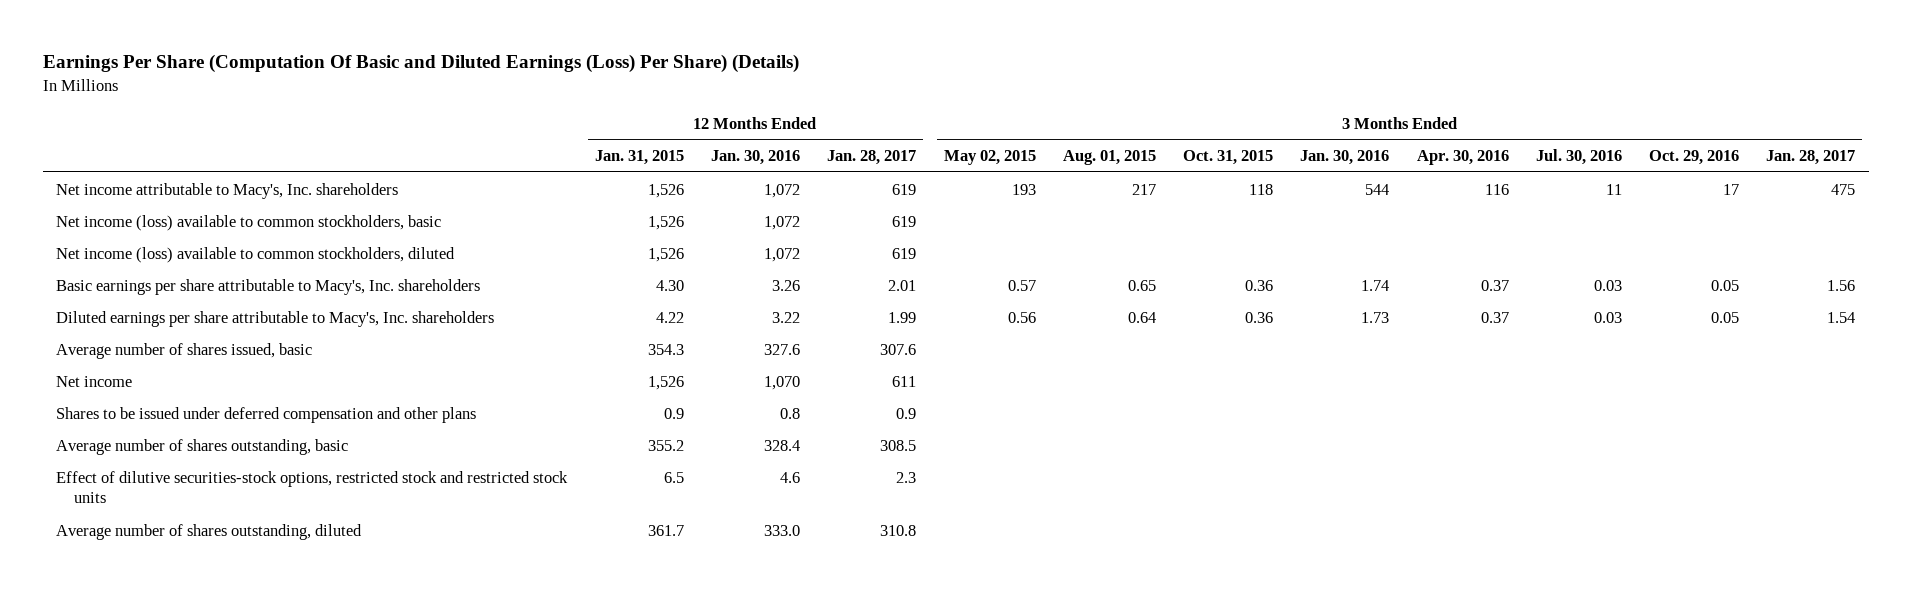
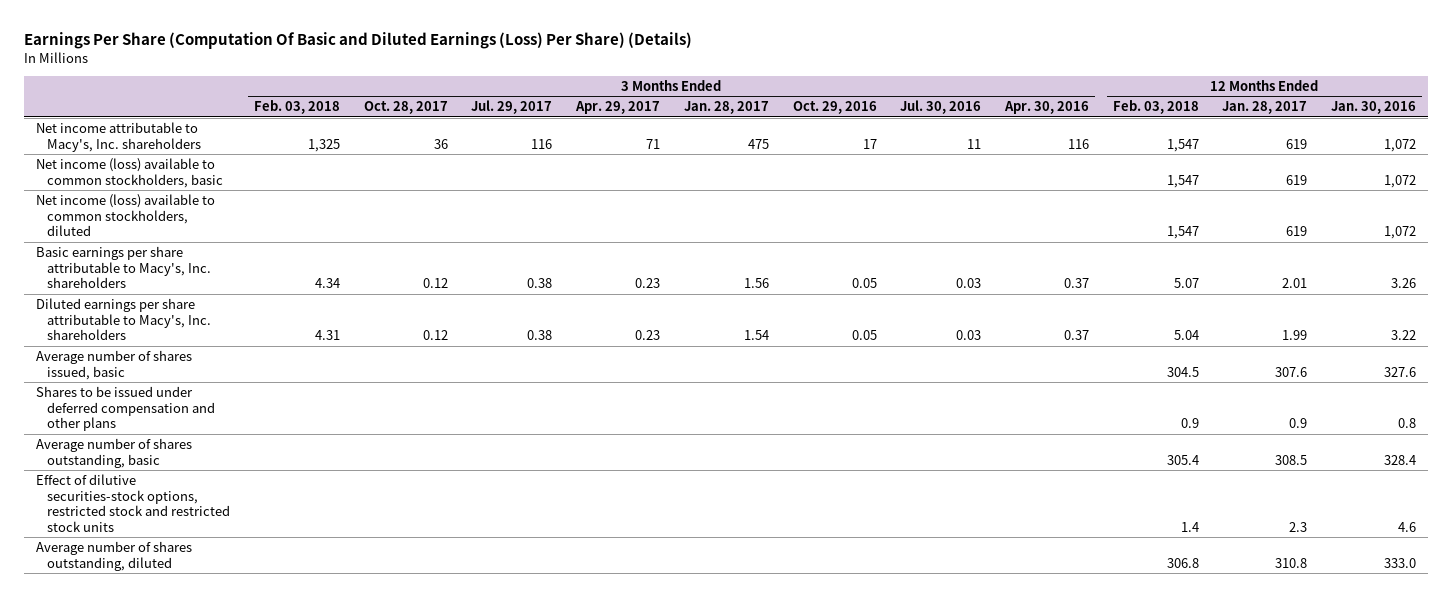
- | 12 Months Ended Jan. 31, 2015 | 12 Months Ended Jan. 30, 2016 | 12 Months Ended Jan. 28, 2017 | 3 Months Ended May 02, 2015 | 3 Months Ended Aug. 01, 2015 | 3 Months Ended Oct. 31, 2015 | 3 Months Ended Jan. 30, 2016 | 3 Months Ended Apr. 30, 2016 | 3 Months Ended Jul. 30, 2016 | 3 Months Ended Oct. 29, 2016 | 3 Months Ended Jan. 28, 2017
+ | 3 Months Ended Feb. 03, 2018 | 3 Months Ended Oct. 28, 2017 | 3 Months Ended Jul. 29, 2017 | 3 Months Ended Apr. 29, 2017 | 3 Months Ended Jan. 28, 2017 | 3 Months Ended Oct. 29, 2016 | 3 Months Ended Jul. 30, 2016 | 3 Months Ended Apr. 30, 2016 | 12 Months Ended Feb. 03, 2018 | 12 Months Ended Jan. 28, 2017 | 12 Months Ended Jan. 30, 2016
- Net income | 1,526 | 1,070 | 611 | | | | | | | |

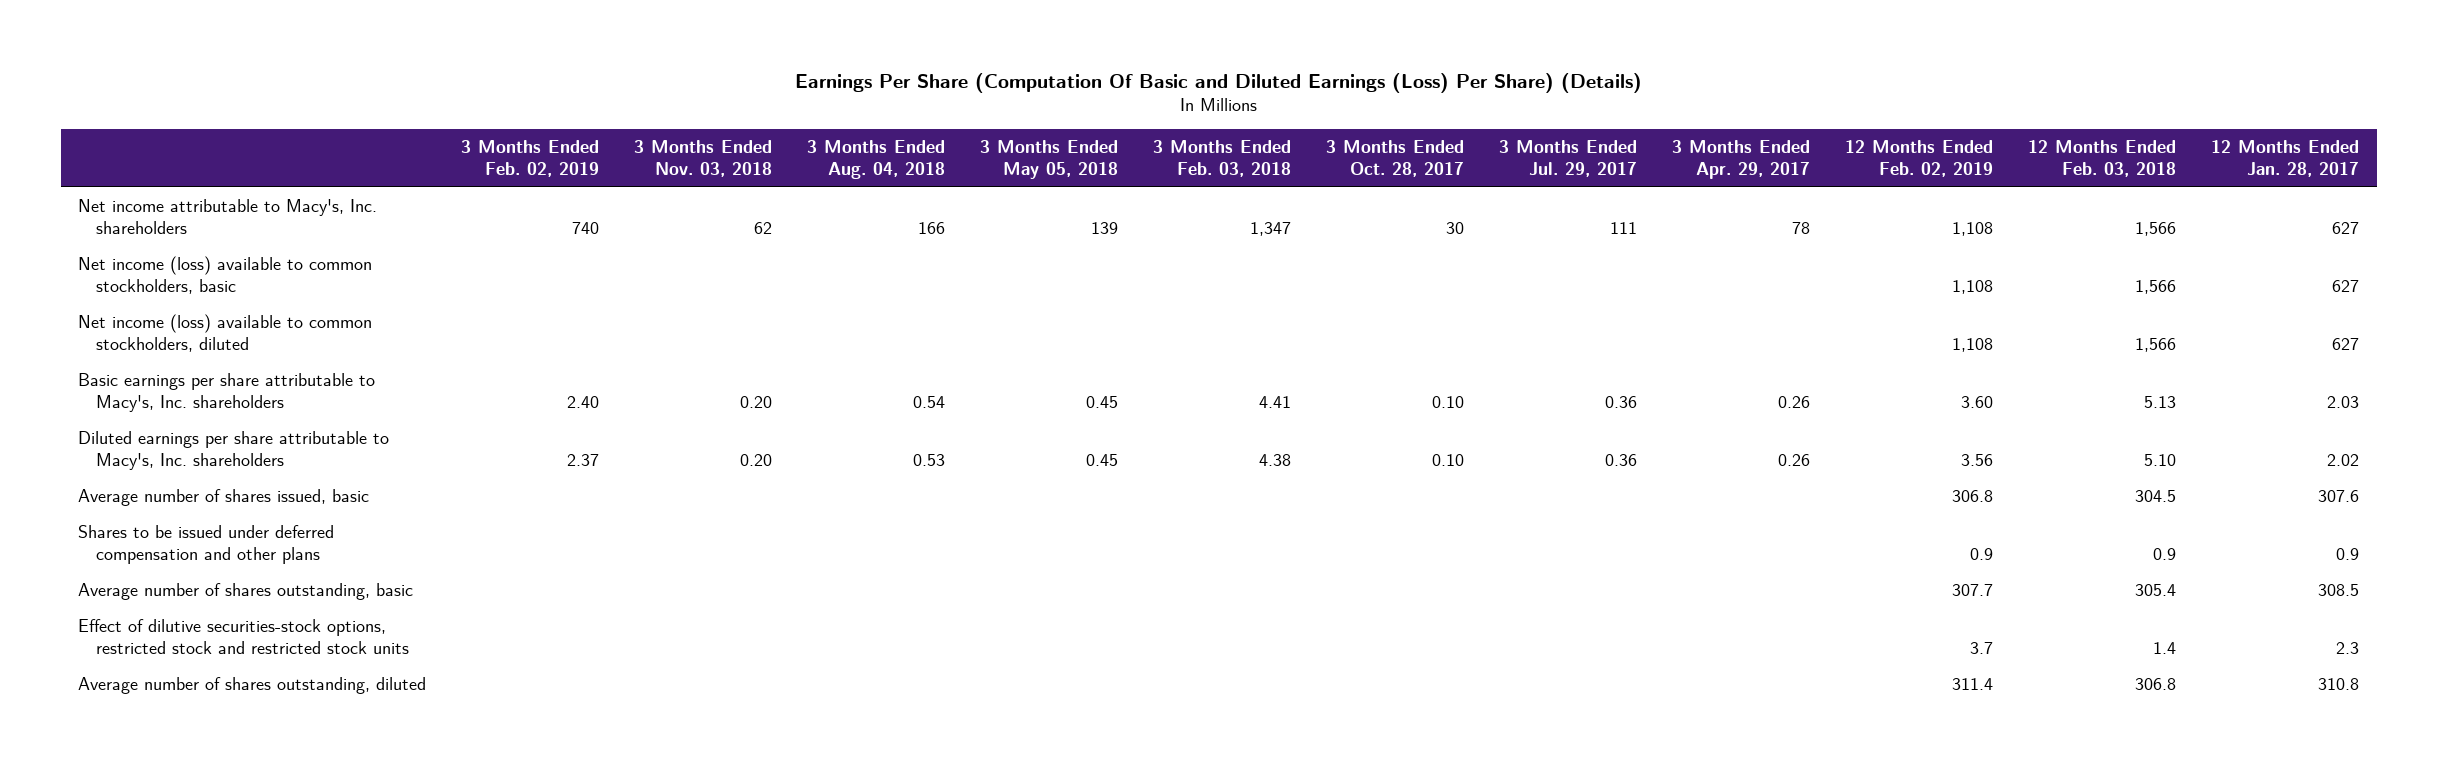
- | 3 Months Ended Feb. 03, 2018 | 3 Months Ended Oct. 28, 2017 | 3 Months Ended Jul. 29, 2017 | 3 Months Ended Apr. 29, 2017 | 3 Months Ended Jan. 28, 2017 | 3 Months Ended Oct. 29, 2016 | 3 Months Ended Jul. 30, 2016 | 3 Months Ended Apr. 30, 2016 | 12 Months Ended Feb. 03, 2018 | 12 Months Ended Jan. 28, 2017 | 12 Months Ended Jan. 30, 2016
+ | 3 Months Ended Feb. 02, 2019 | 3 Months Ended Nov. 03, 2018 | 3 Months Ended Aug. 04, 2018 | 3 Months Ended May 05, 2018 | 3 Months Ended Feb. 03, 2018 | 3 Months Ended Oct. 28, 2017 | 3 Months Ended Jul. 29, 2017 | 3 Months Ended Apr. 29, 2017 | 12 Months Ended Feb. 02, 2019 | 12 Months Ended Feb. 03, 2018 | 12 Months Ended Jan. 28, 2017
- Net income attributable to Macy's, Inc. shareholders | 1,325 | 36 | 116 | 71 | 475 | 17 | 11 | 116 | 1,547 | 619 | 1,072
- Net income (loss) available to common stockholders, basic | | | | | | | | | 1,547 | 619 | 1,072
- Net income (loss) available to common stockholders, diluted | | | | | | | | | 1,547 | 619 | 1,072
- Basic earnings per share attributable to Macy's, Inc. shareholders | 4.34 | 0.12 | 0.38 | 0.23 | 1.56 | 0.05 | 0.03 | 0.37 | 5.07 | 2.01 | 3.26
- Diluted earnings per share attributable to Macy's, Inc. shareholders | 4.31 | 0.12 | 0.38 | 0.23 | 1.54 | 0.05 | 0.03 | 0.37 | 5.04 | 1.99 | 3.22
+ Net income attributable to Macy's, Inc. shareholders | 740 | 62 | 166 | 139 | 1,347 | 30 | 111 | 78 | 1,108 | 1,566 | 627
+ Net income (loss) available to common stockholders, basic | | | | | | | | | 1,108 | 1,566 | 627
+ Net income (loss) available to common stockholders, diluted | | | | | | | | | 1,108 | 1,566 | 627
+ Basic earnings per share attributable to Macy's, Inc. shareholders | 2.40 | 0.20 | 0.54 | 0.45 | 4.41 | 0.10 | 0.36 | 0.26 | 3.60 | 5.13 | 2.03
+ Diluted earnings per share attributable to Macy's, Inc. shareholders | 2.37 | 0.20 | 0.53 | 0.45 | 4.38 | 0.10 | 0.36 | 0.26 | 3.56 | 5.10 | 2.02

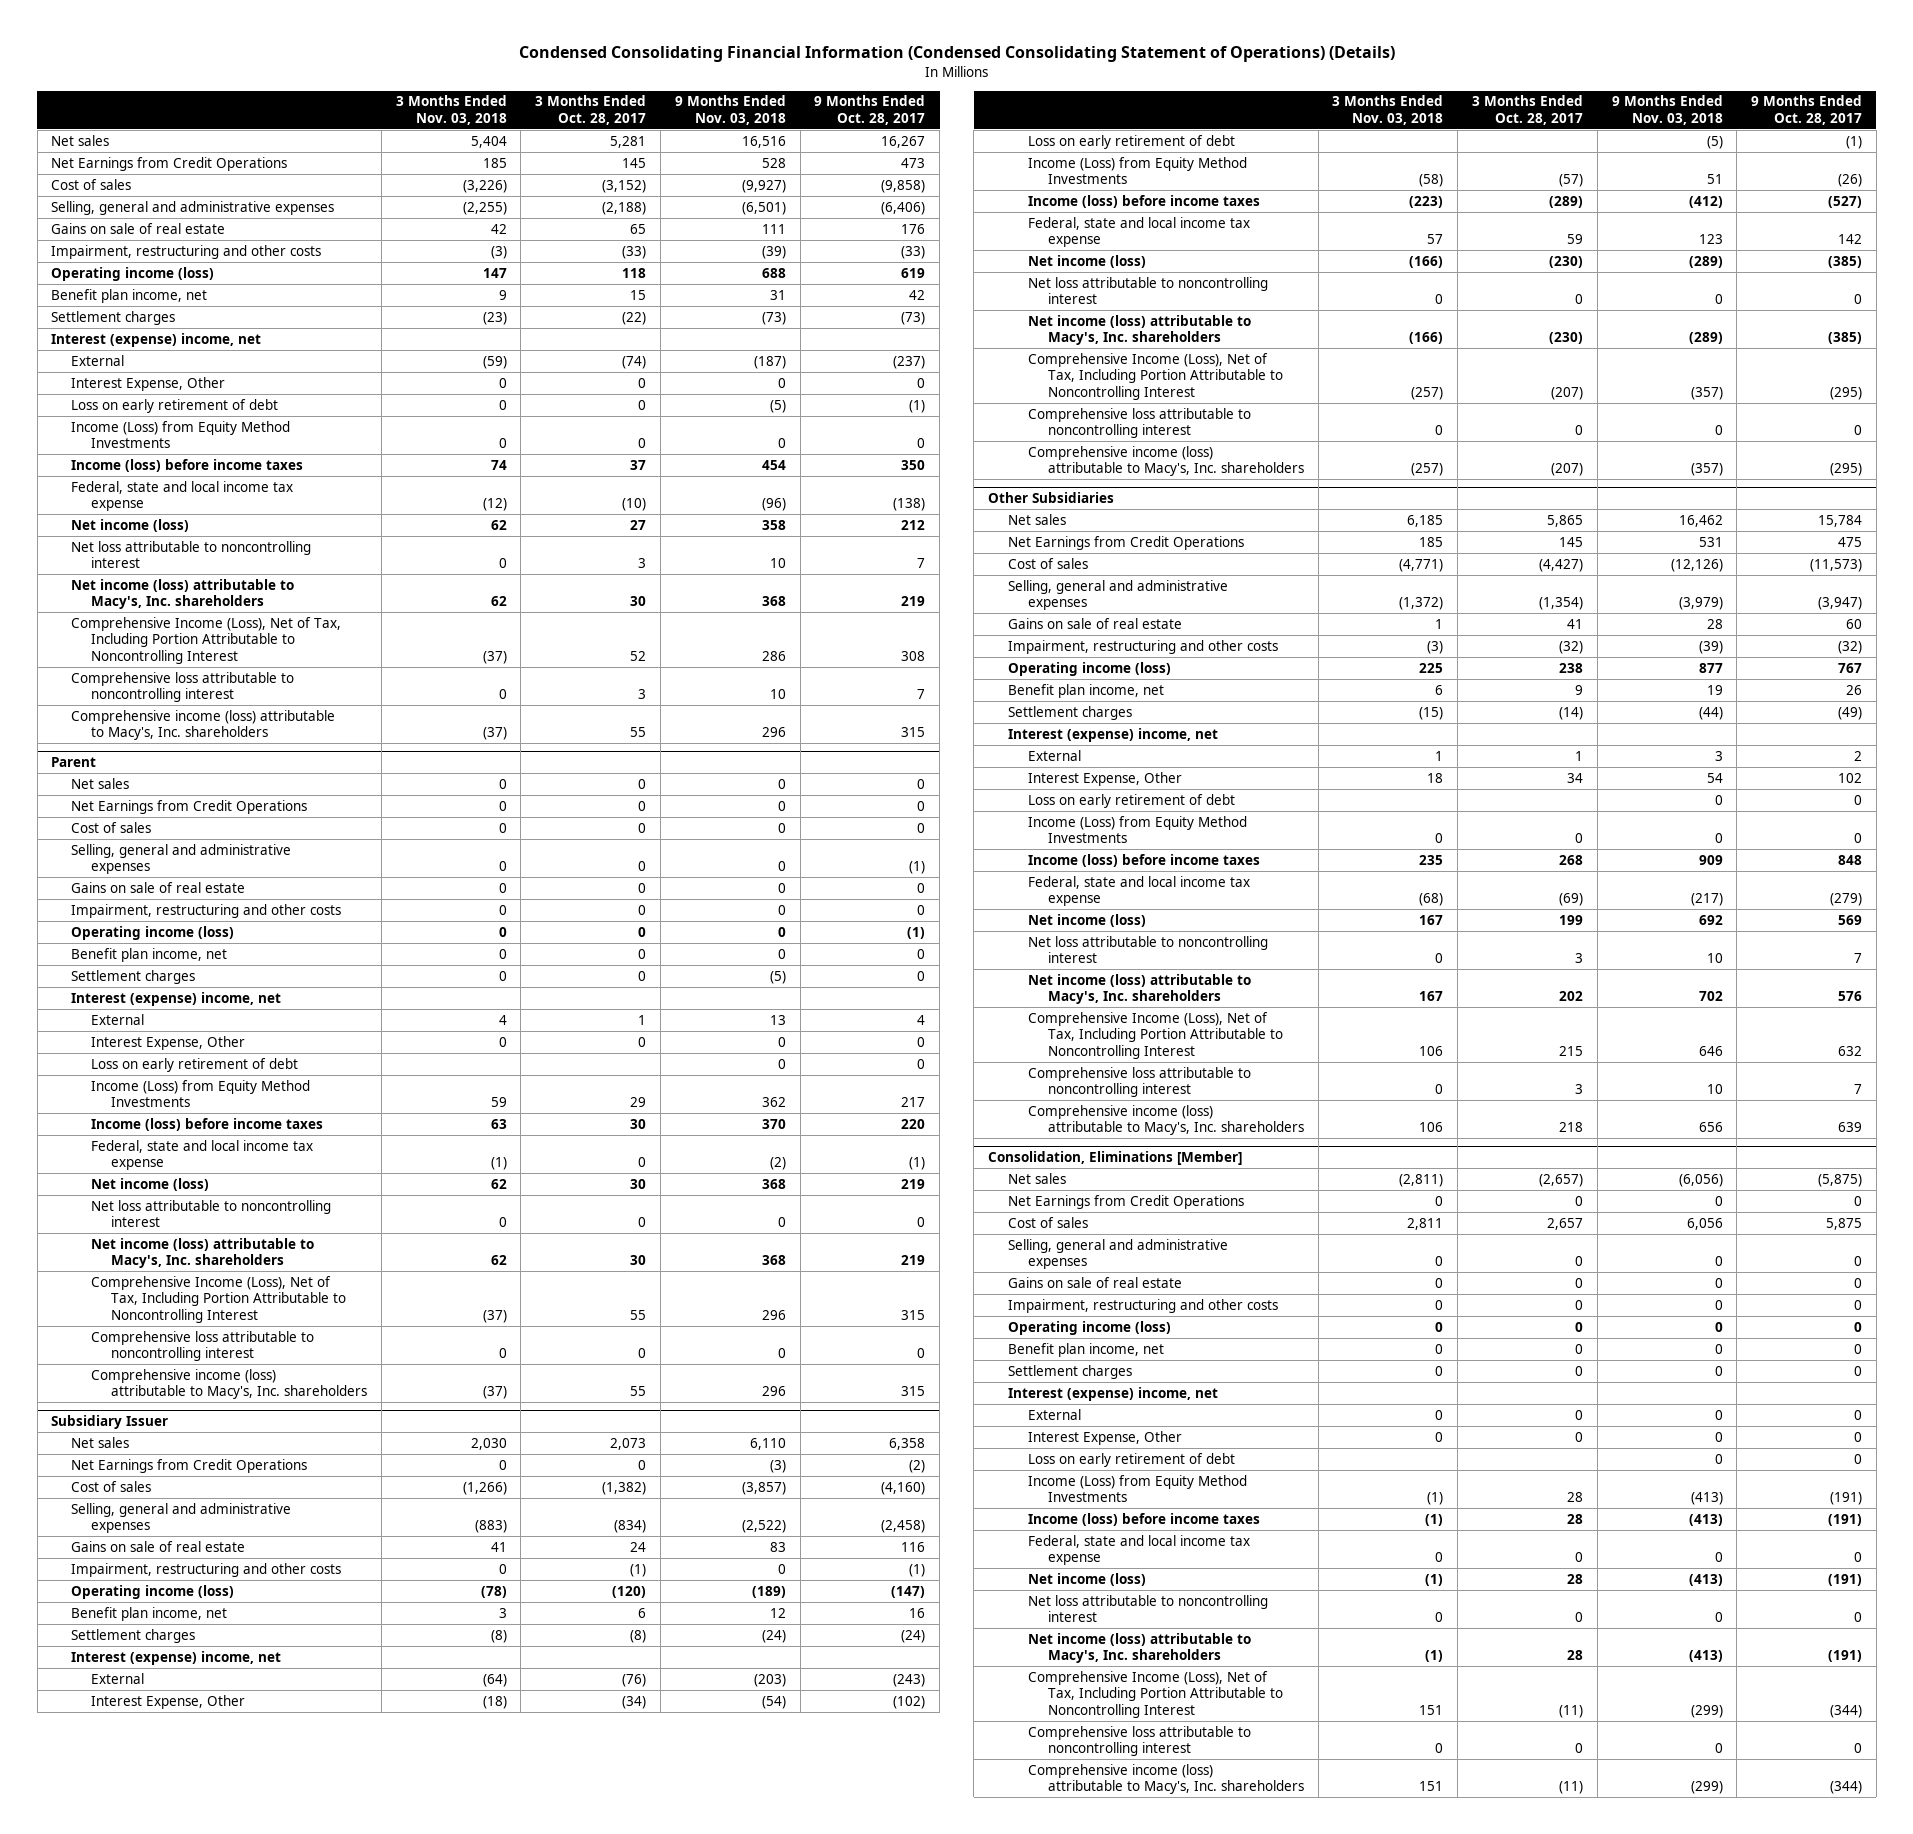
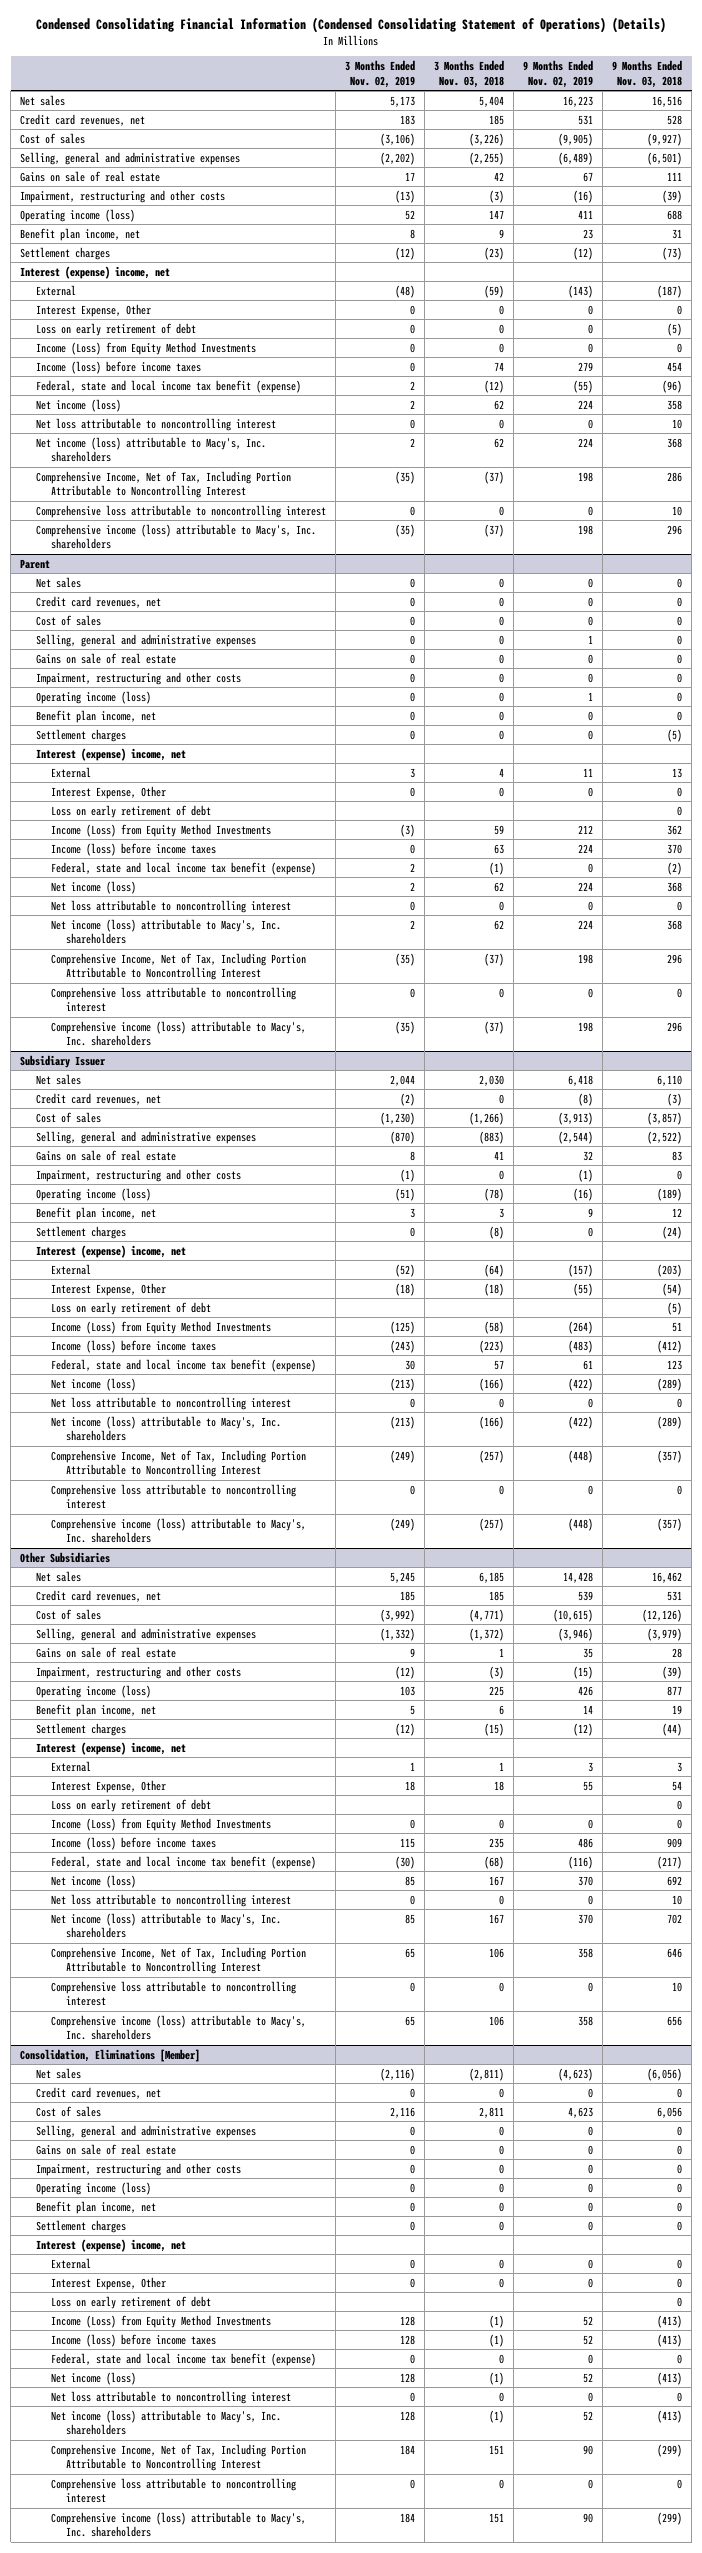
- | 3 Months Ended Nov. 03, 2018 | 3 Months Ended Oct. 28, 2017 | 9 Months Ended Nov. 03, 2018 | 9 Months Ended Oct. 28, 2017
+ | 3 Months Ended Nov. 02, 2019 | 3 Months Ended Nov. 03, 2018 | 9 Months Ended Nov. 02, 2019 | 9 Months Ended Nov. 03, 2018
- Net Earnings from Credit Operations | 185 | 145 | 528 | 473
+ Credit card revenues, net | 183 | 185 | 531 | 528
- Federal, state and local income tax expense | (12) | (10) | (96) | (138)
+ Federal, state and local income tax benefit (expense) | 2 | (12) | (55) | (96)
- Comprehensive Income (Loss), Net of Tax, Including Portion Attributable to Noncontrolling Interest | (37) | 52 | 286 | 308
+ Comprehensive Income, Net of Tax, Including Portion Attributable to Noncontrolling Interest | (35) | (37) | 198 | 286
@ Parent
- Net Earnings from Credit Operations | 0 | 0 | 0 | 0
+ Credit card revenues, net | 0 | 0 | 0 | 0
- Federal, state and local income tax expense | (1) | 0 | (2) | (1)
+ Federal, state and local income tax benefit (expense) | 2 | (1) | 0 | (2)
- Comprehensive Income (Loss), Net of Tax, Including Portion Attributable to Noncontrolling Interest | (37) | 55 | 296 | 315
+ Comprehensive Income, Net of Tax, Including Portion Attributable to Noncontrolling Interest | (35) | (37) | 198 | 296
@ Subsidiary Issuer
- Net Earnings from Credit Operations | 0 | 0 | (3) | (2)
+ Credit card revenues, net | (2) | 0 | (8) | (3)
- Federal, state and local income tax expense | 57 | 59 | 123 | 142
+ Federal, state and local income tax benefit (expense) | 30 | 57 | 61 | 123
- Comprehensive Income (Loss), Net of Tax, Including Portion Attributable to Noncontrolling Interest | (257) | (207) | (357) | (295)
+ Comprehensive Income, Net of Tax, Including Portion Attributable to Noncontrolling Interest | (249) | (257) | (448) | (357)
@ Other Subsidiaries
- Net Earnings from Credit Operations | 185 | 145 | 531 | 475
+ Credit card revenues, net | 185 | 185 | 539 | 531
- Federal, state and local income tax expense | (68) | (69) | (217) | (279)
+ Federal, state and local income tax benefit (expense) | (30) | (68) | (116) | (217)
- Comprehensive Income (Loss), Net of Tax, Including Portion Attributable to Noncontrolling Interest | 106 | 215 | 646 | 632
+ Comprehensive Income, Net of Tax, Including Portion Attributable to Noncontrolling Interest | 65 | 106 | 358 | 646
@ Consolidation, Eliminations [Member]
- Net Earnings from Credit Operations | 0 | 0 | 0 | 0
+ Credit card revenues, net | 0 | 0 | 0 | 0
- Federal, state and local income tax expense | 0 | 0 | 0 | 0
+ Federal, state and local income tax benefit (expense) | 0 | 0 | 0 | 0
- Comprehensive Income (Loss), Net of Tax, Including Portion Attributable to Noncontrolling Interest | 151 | (11) | (299) | (344)
+ Comprehensive Income, Net of Tax, Including Portion Attributable to Noncontrolling Interest | 184 | 151 | 90 | (299)

